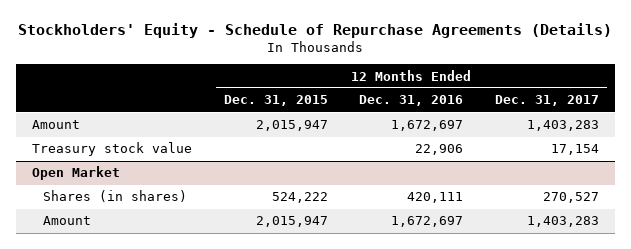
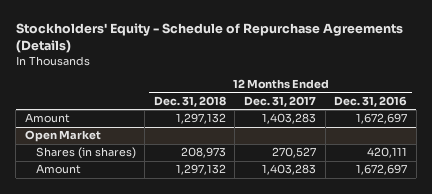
- | 12 Months Ended Dec. 31, 2015 | 12 Months Ended Dec. 31, 2016 | 12 Months Ended Dec. 31, 2017
+ | 12 Months Ended Dec. 31, 2018 | 12 Months Ended Dec. 31, 2017 | 12 Months Ended Dec. 31, 2016
- Treasury stock value | | 22,906 | 17,154

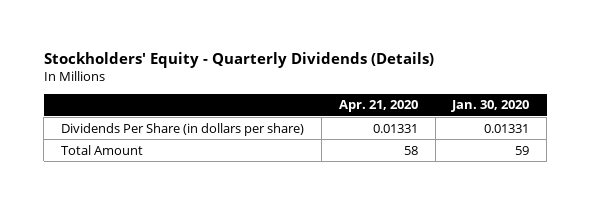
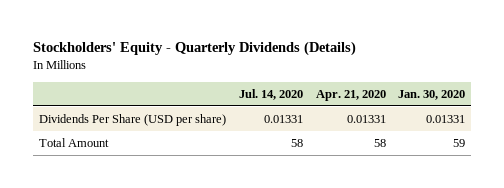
- | Apr. 21, 2020 | Jan. 30, 2020
+ | Jul. 14, 2020 | Apr. 21, 2020 | Jan. 30, 2020
- Dividends Per Share (in dollars per share) | 0.01331 | 0.01331
+ Dividends Per Share (USD per share) | 0.01331 | 0.01331 | 0.01331

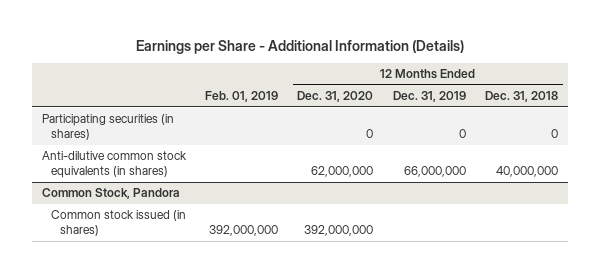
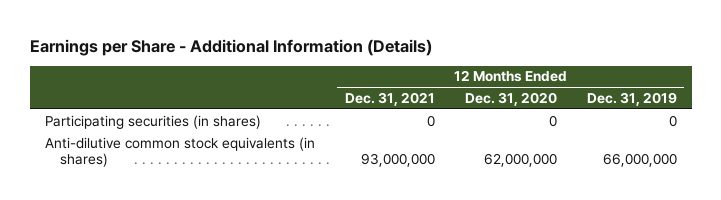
- | Feb. 01, 2019 | 12 Months Ended Dec. 31, 2020 | 12 Months Ended Dec. 31, 2019 | 12 Months Ended Dec. 31, 2018
+ | 12 Months Ended Dec. 31, 2021 | 12 Months Ended Dec. 31, 2020 | 12 Months Ended Dec. 31, 2019
- Common Stock, Pandora
- Common stock issued (in shares) | 392,000,000 | 392,000,000 | |

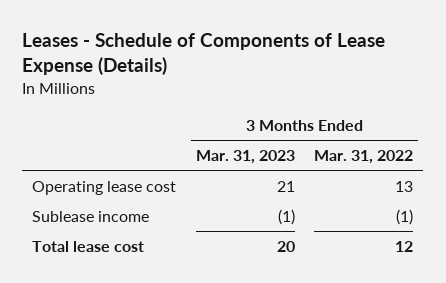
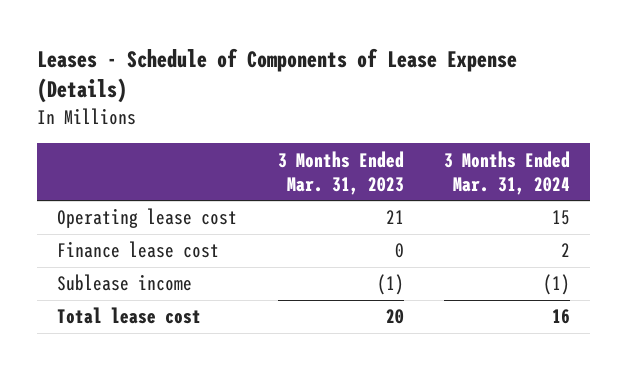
- | 3 Months Ended Mar. 31, 2023 | 3 Months Ended Mar. 31, 2022
+ | 3 Months Ended Mar. 31, 2023 | 3 Months Ended Mar. 31, 2024
+ Finance lease cost | 0 | 2

